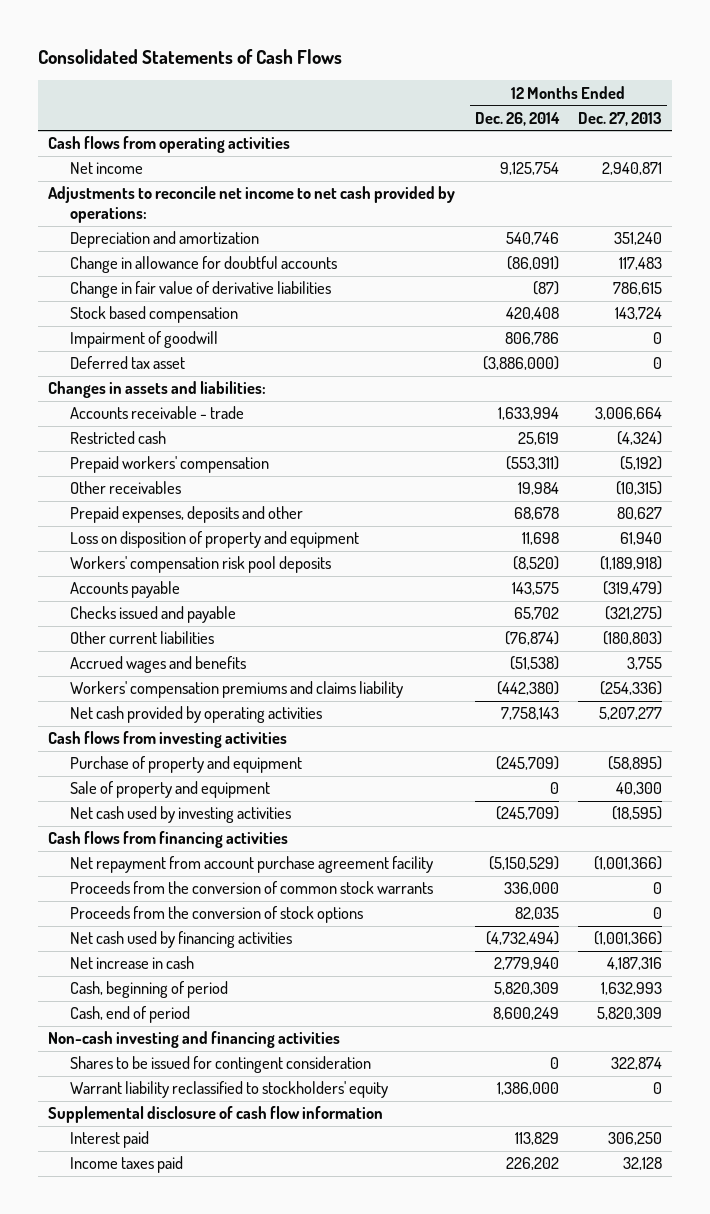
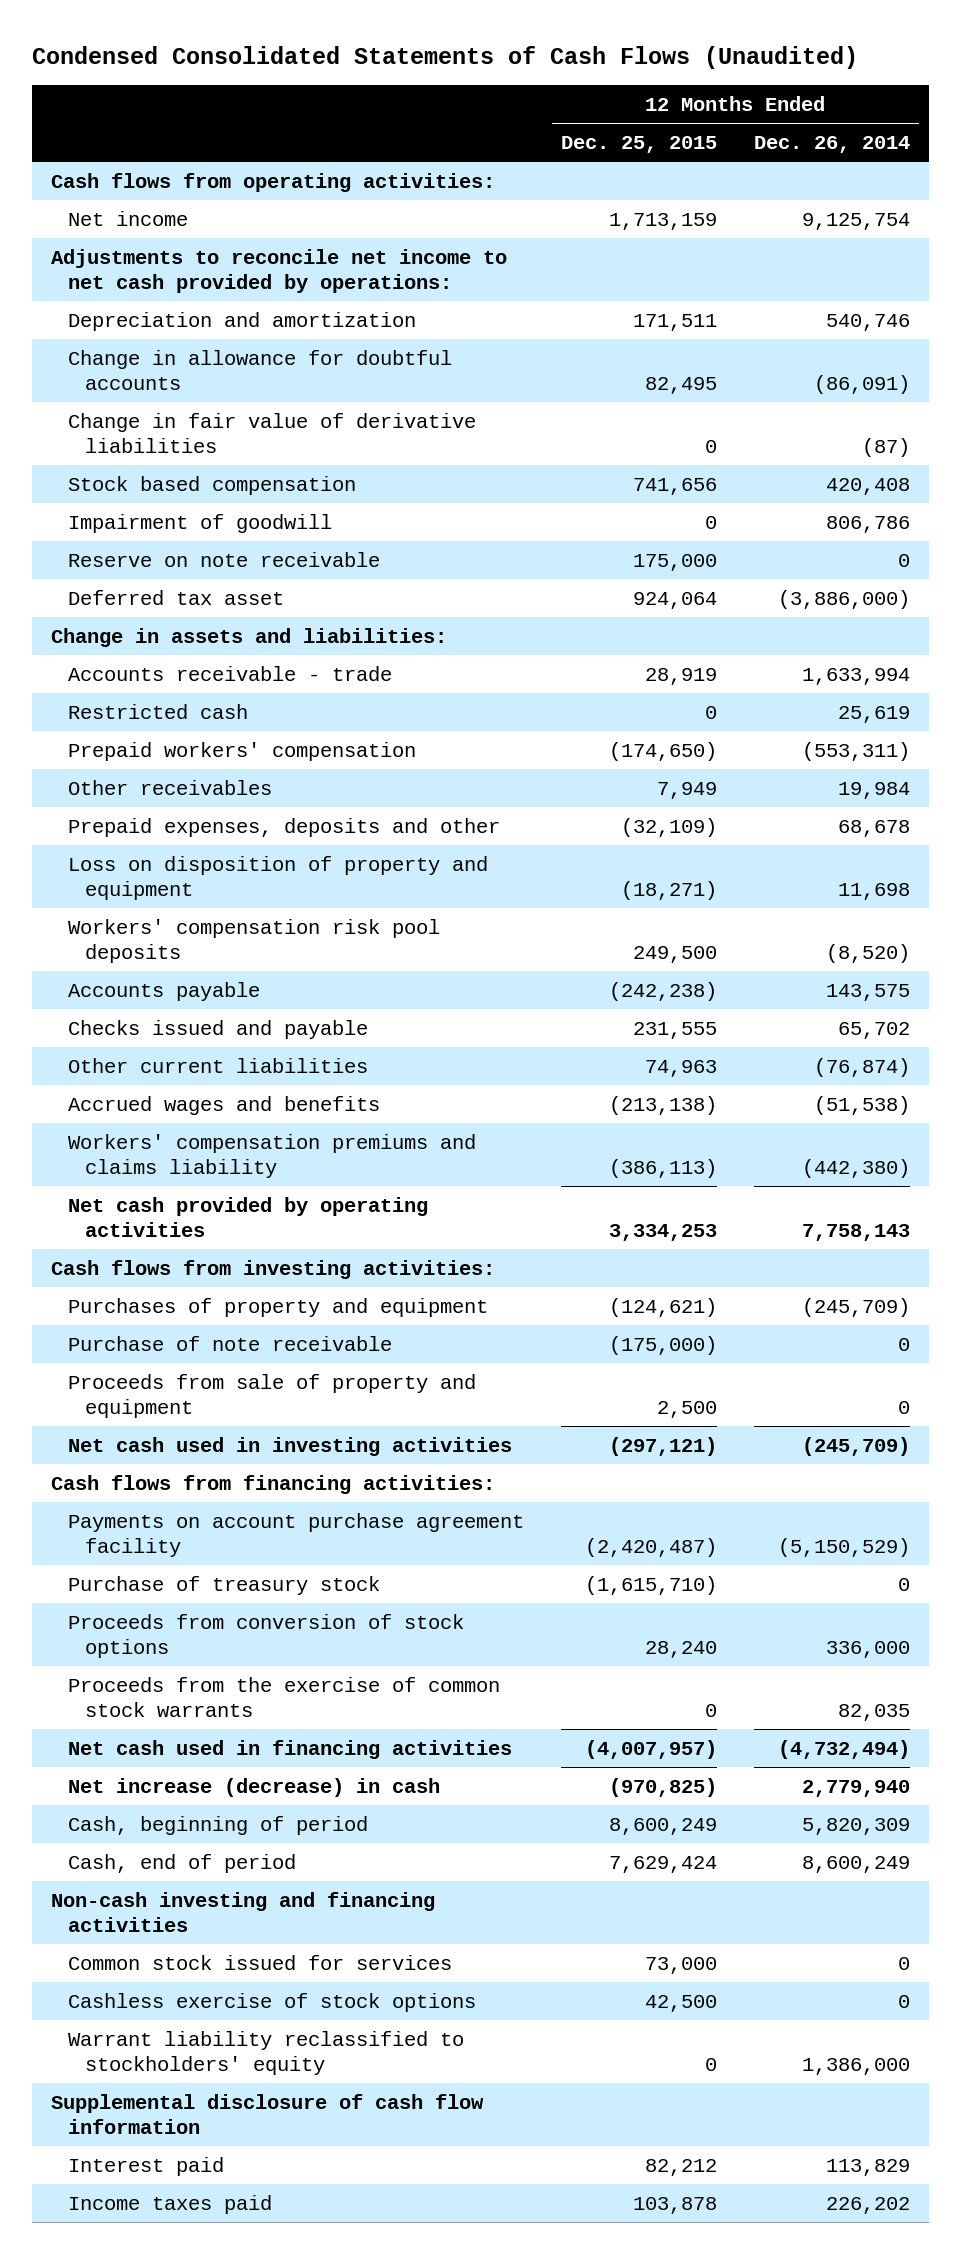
- Consolidated Statements of Cash Flows
+ Condensed Consolidated Statements of Cash Flows (Unaudited)
- | 12 Months Ended Dec. 26, 2014 | 12 Months Ended Dec. 27, 2013
+ | 12 Months Ended Dec. 25, 2015 | 12 Months Ended Dec. 26, 2014
- Cash flows from operating activities
+ Cash flows from operating activities:
+ Reserve on note receivable | 175,000 | 0
- Changes in assets and liabilities:
+ Change in assets and liabilities:
- Cash flows from investing activities
- Purchase of property and equipment | (245,709) | (58,895)
- Sale of property and equipment | 0 | 40,300
- Net cash used by investing activities | (245,709) | (18,595)
- Cash flows from financing activities
- Net repayment from account purchase agreement facility | (5,150,529) | (1,001,366)
- Proceeds from the conversion of common stock warrants | 336,000 | 0
- Proceeds from the conversion of stock options | 82,035 | 0
- Net cash used by financing activities | (4,732,494) | (1,001,366)
- Net increase in cash | 2,779,940 | 4,187,316
+ Cash flows from investing activities:
+ Purchases of property and equipment | (124,621) | (245,709)
+ Purchase of note receivable | (175,000) | 0
+ Proceeds from sale of property and equipment | 2,500 | 0
+ Net cash used in investing activities | (297,121) | (245,709)
+ Cash flows from financing activities:
+ Payments on account purchase agreement facility | (2,420,487) | (5,150,529)
+ Purchase of treasury stock | (1,615,710) | 0
+ Proceeds from conversion of stock options | 28,240 | 336,000
+ Proceeds from the exercise of common stock warrants | 0 | 82,035
+ Net cash used in financing activities | (4,007,957) | (4,732,494)
+ Net increase (decrease) in cash | (970,825) | 2,779,940
- Shares to be issued for contingent consideration | 0 | 322,874
+ Common stock issued for services | 73,000 | 0
+ Cashless exercise of stock options | 42,500 | 0

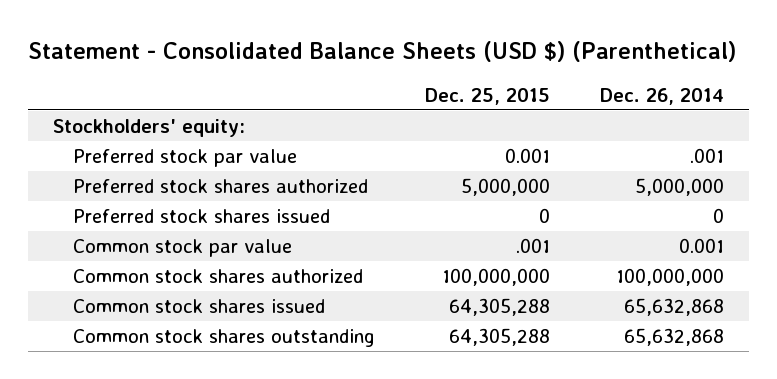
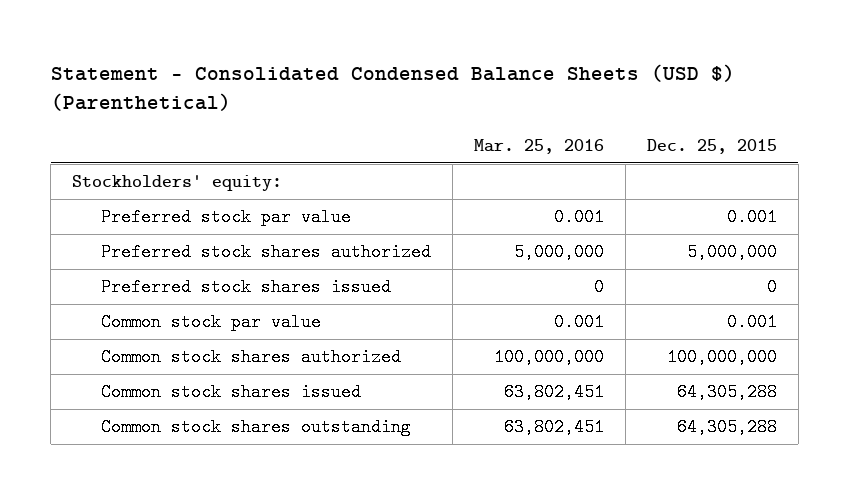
- Statement - Consolidated Balance Sheets (USD $) (Parenthetical)
+ Statement - Consolidated Condensed Balance Sheets (USD $) (Parenthetical)
- | Dec. 25, 2015 | Dec. 26, 2014
+ | Mar. 25, 2016 | Dec. 25, 2015
- Common stock par value | .001 | 0.001
+ Common stock par value | 0.001 | 0.001

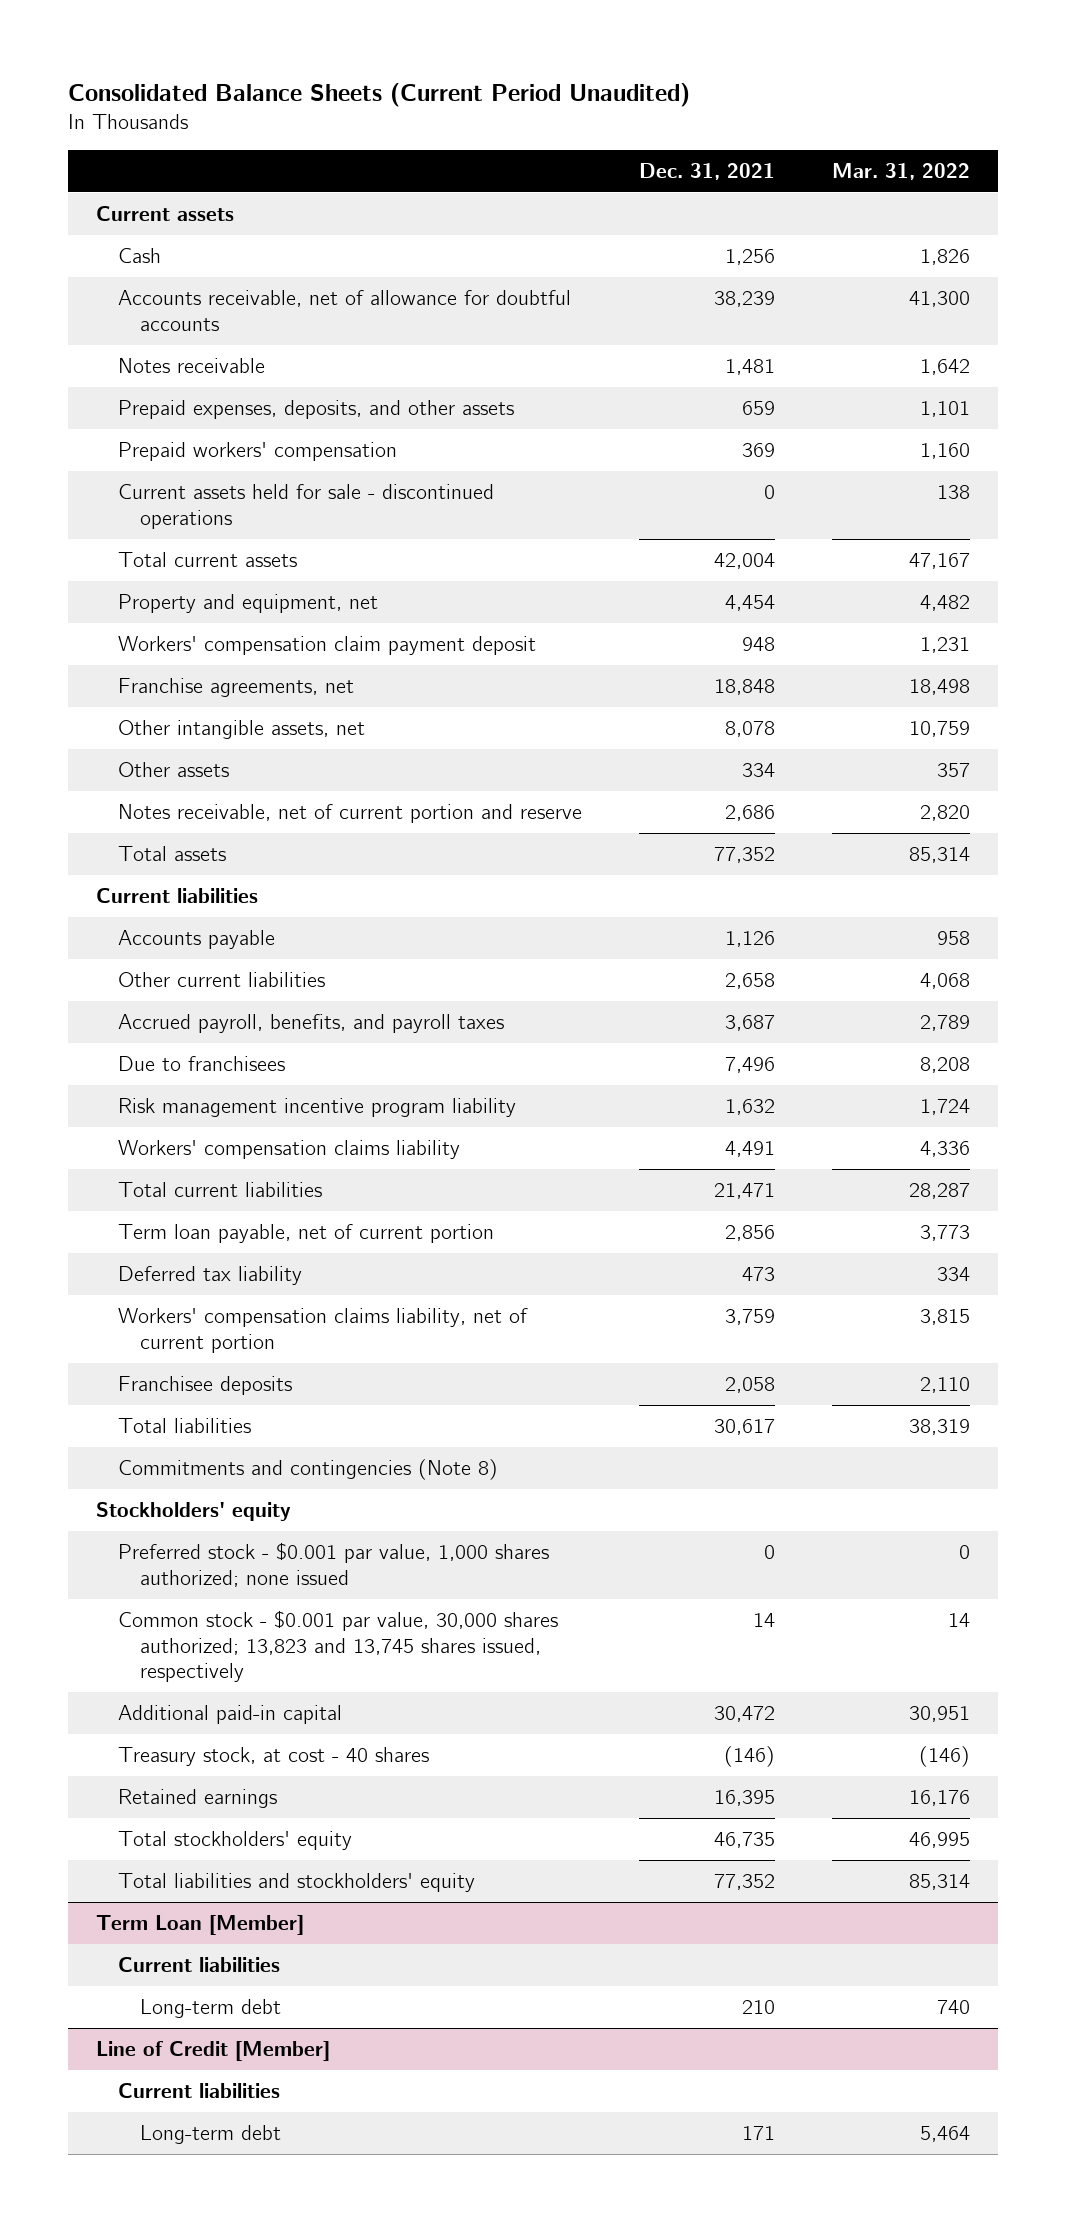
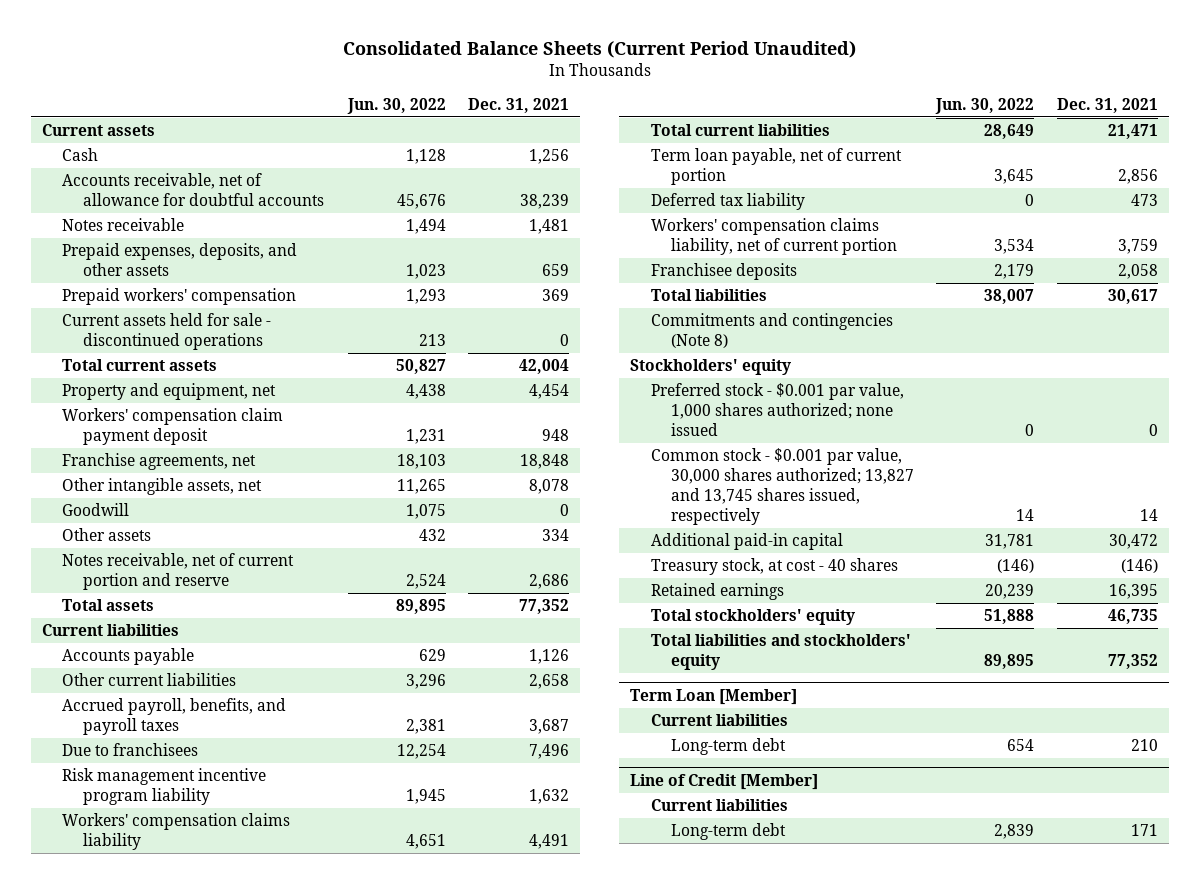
- | Dec. 31, 2021 | Mar. 31, 2022
+ | Jun. 30, 2022 | Dec. 31, 2021
+ Goodwill | 1,075 | 0
- Common stock - $0.001 par value, 30,000 shares authorized; 13,823 and 13,745 shares issued, respectively | 14 | 14
+ Common stock - $0.001 par value, 30,000 shares authorized; 13,827 and 13,745 shares issued, respectively | 14 | 14

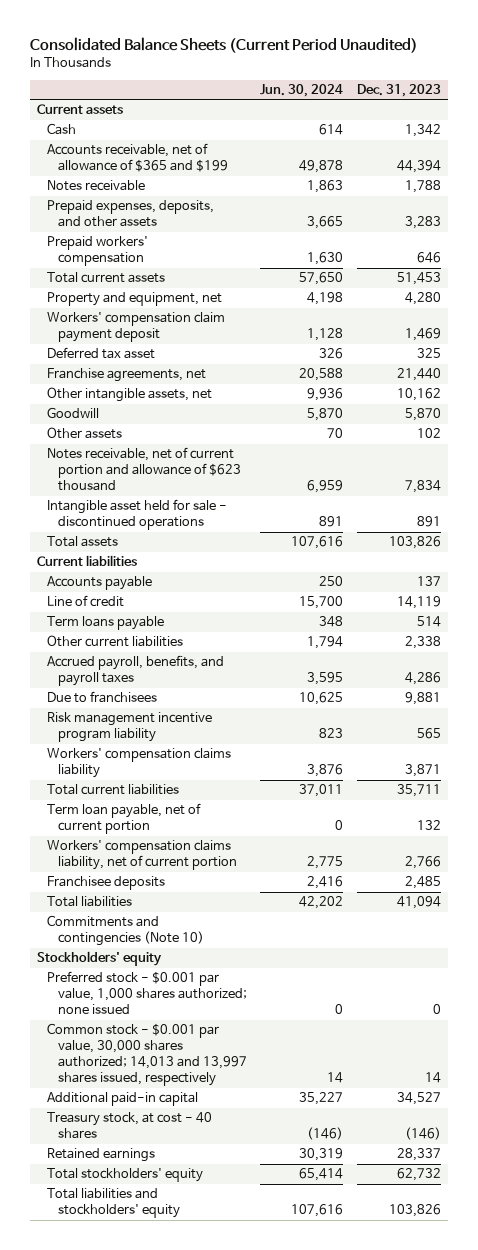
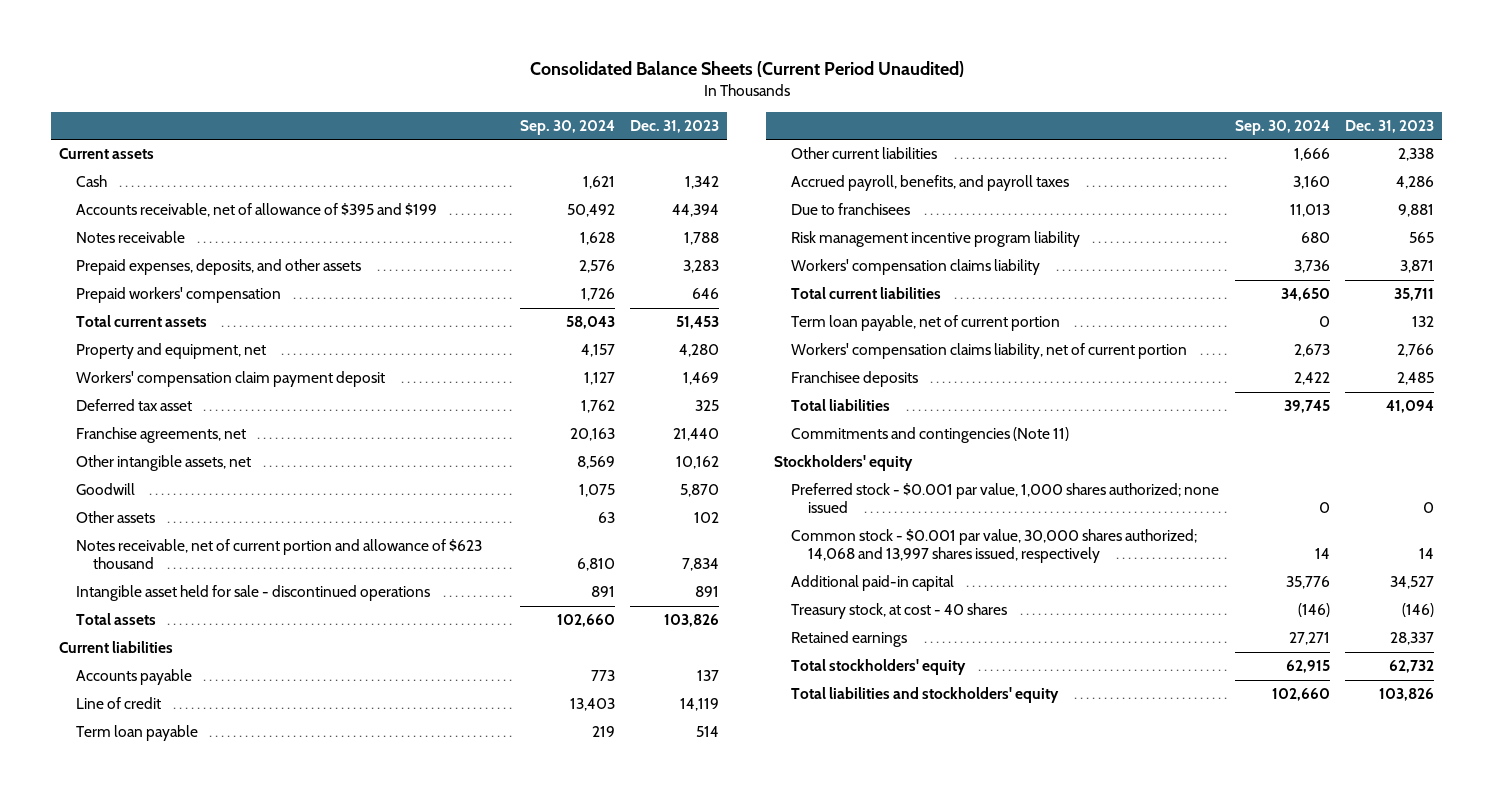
- | Jun. 30, 2024 | Dec. 31, 2023
+ | Sep. 30, 2024 | Dec. 31, 2023
- Accounts receivable, net of allowance of $365 and $199 | 49,878 | 44,394
+ Accounts receivable, net of allowance of $395 and $199 | 50,492 | 44,394
- Term loans payable | 348 | 514
+ Term loan payable | 219 | 514
- Commitments and contingencies (Note 10)
+ Commitments and contingencies (Note 11)
- Common stock - $0.001 par value, 30,000 shares authorized; 14,013 and 13,997 shares issued, respectively | 14 | 14
+ Common stock - $0.001 par value, 30,000 shares authorized; 14,068 and 13,997 shares issued, respectively | 14 | 14

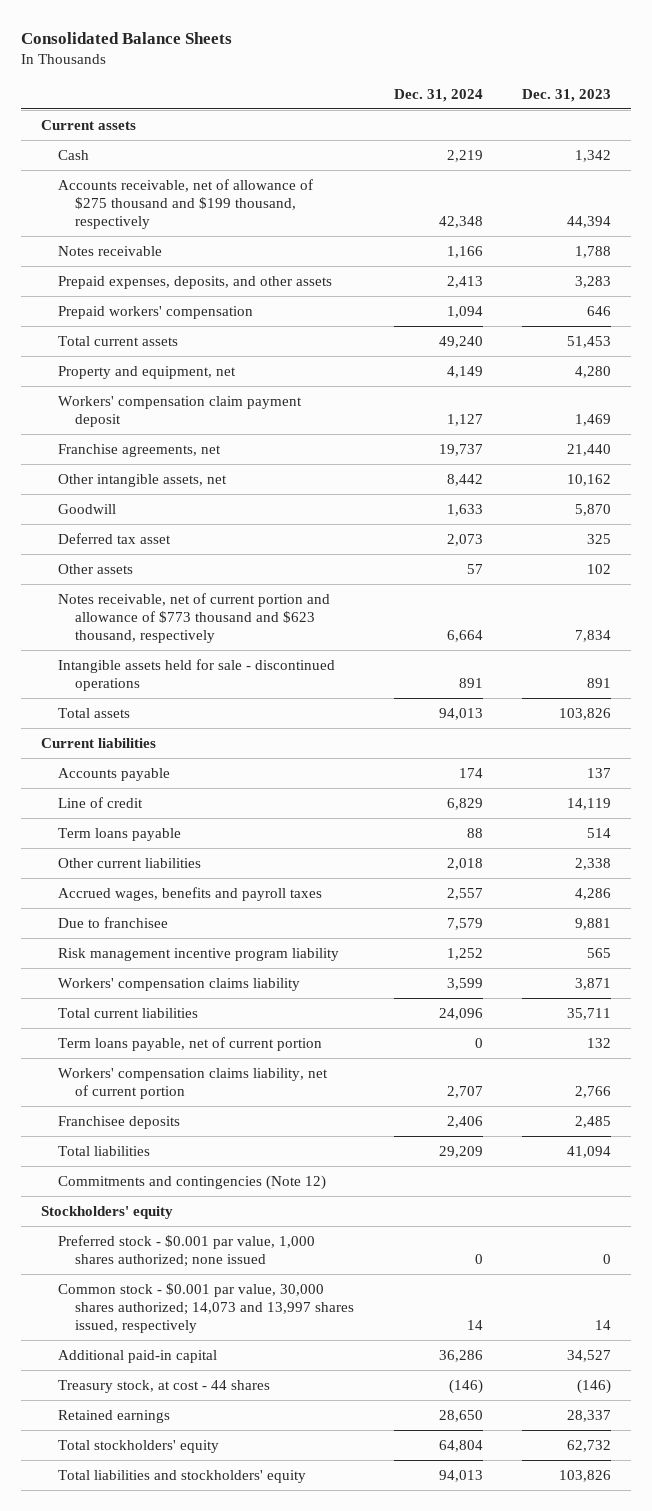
- Consolidated Balance Sheets (Current Period Unaudited)
+ Consolidated Balance Sheets
- | Sep. 30, 2024 | Dec. 31, 2023
+ | Dec. 31, 2024 | Dec. 31, 2023
- Accounts receivable, net of allowance of $395 and $199 | 50,492 | 44,394
+ Accounts receivable, net of allowance of $275 thousand and $199 thousand, respectively | 42,348 | 44,394
moved down: Deferred tax asset | 2,073 | 325
- Notes receivable, net of current portion and allowance of $623 thousand | 6,810 | 7,834
- Intangible asset held for sale - discontinued operations | 891 | 891
+ Notes receivable, net of current portion and allowance of $773 thousand and $623 thousand, respectively | 6,664 | 7,834
+ Intangible assets held for sale - discontinued operations | 891 | 891
- Term loan payable | 219 | 514
+ Term loans payable | 88 | 514
- Accrued payroll, benefits, and payroll taxes | 3,160 | 4,286
- Due to franchisees | 11,013 | 9,881
+ Accrued wages, benefits and payroll taxes | 2,557 | 4,286
+ Due to franchisee | 7,579 | 9,881
- Term loan payable, net of current portion | 0 | 132
+ Term loans payable, net of current portion | 0 | 132
- Commitments and contingencies (Note 11)
+ Commitments and contingencies (Note 12)
- Common stock - $0.001 par value, 30,000 shares authorized; 14,068 and 13,997 shares issued, respectively | 14 | 14
+ Common stock - $0.001 par value, 30,000 shares authorized; 14,073 and 13,997 shares issued, respectively | 14 | 14
- Treasury stock, at cost - 40 shares | (146) | (146)
+ Treasury stock, at cost - 44 shares | (146) | (146)

